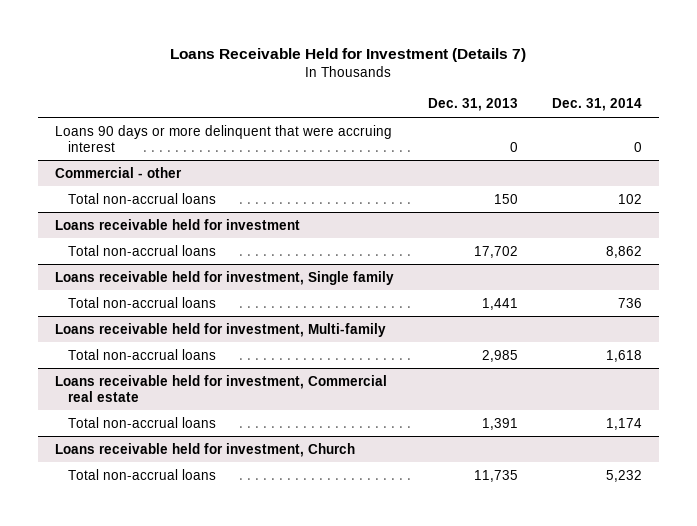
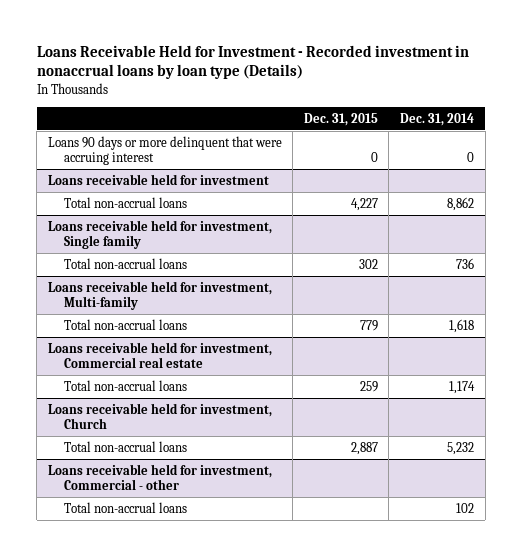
- Loans Receivable Held for Investment (Details 7)
+ Loans Receivable Held for Investment - Recorded investment in nonaccrual loans by loan type (Details)
- | Dec. 31, 2013 | Dec. 31, 2014
+ | Dec. 31, 2015 | Dec. 31, 2014
- Commercial - other
- Total non-accrual loans | 150 | 102
+ Loans receivable held for investment, Commercial - other
+ Total non-accrual loans | | 102

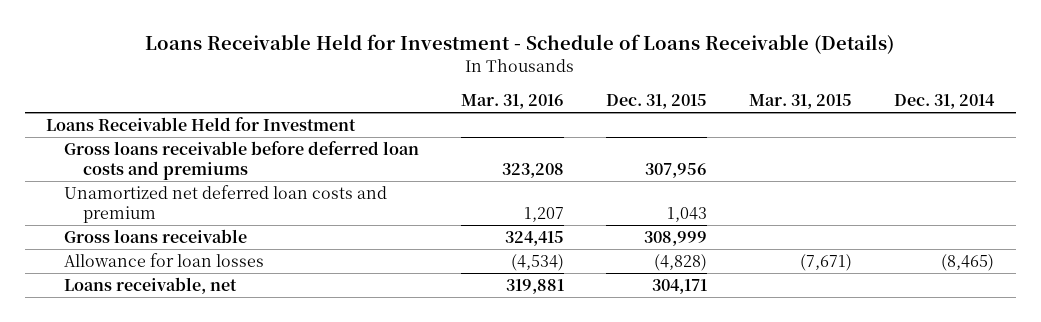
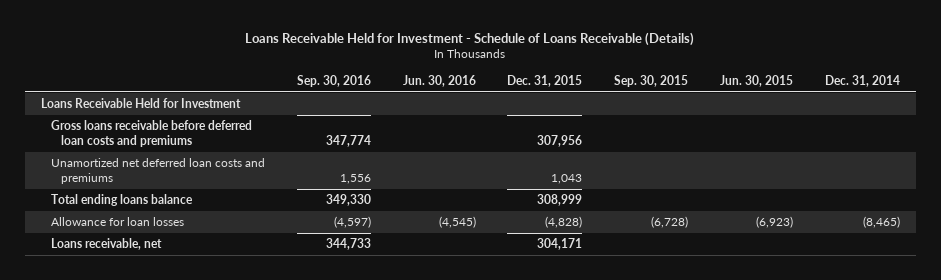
- | Mar. 31, 2016 | Dec. 31, 2015 | Mar. 31, 2015 | Dec. 31, 2014
+ | Sep. 30, 2016 | Jun. 30, 2016 | Dec. 31, 2015 | Sep. 30, 2015 | Jun. 30, 2015 | Dec. 31, 2014
- Unamortized net deferred loan costs and premium | 1,207 | 1,043 | |
- Gross loans receivable | 324,415 | 308,999 | |
+ Unamortized net deferred loan costs and premiums | 1,556 | | 1,043 | | |
+ Total ending loans balance | 349,330 | | 308,999 | | |

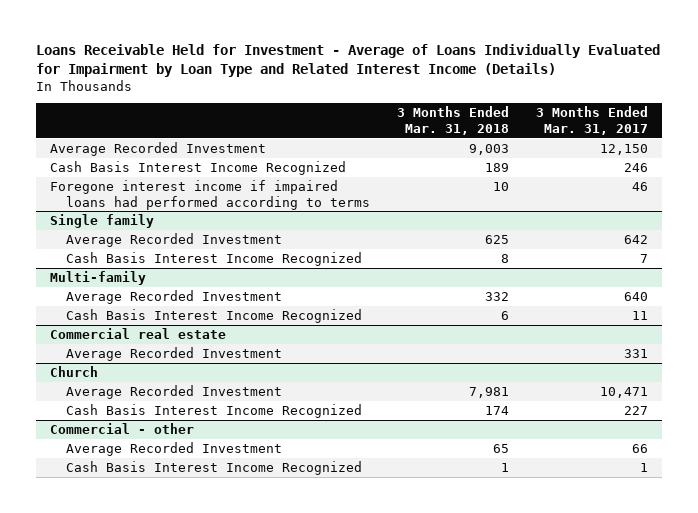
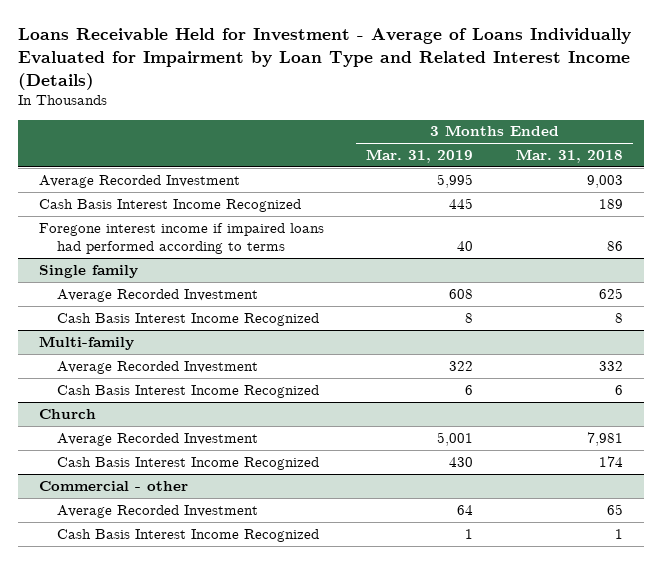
- | 3 Months Ended Mar. 31, 2018 | 3 Months Ended Mar. 31, 2017
+ | 3 Months Ended Mar. 31, 2019 | 3 Months Ended Mar. 31, 2018
- Foregone interest income if impaired loans had performed according to terms | 10 | 46
+ Foregone interest income if impaired loans had performed according to terms | 40 | 86
- Commercial real estate
- Average Recorded Investment | | 331

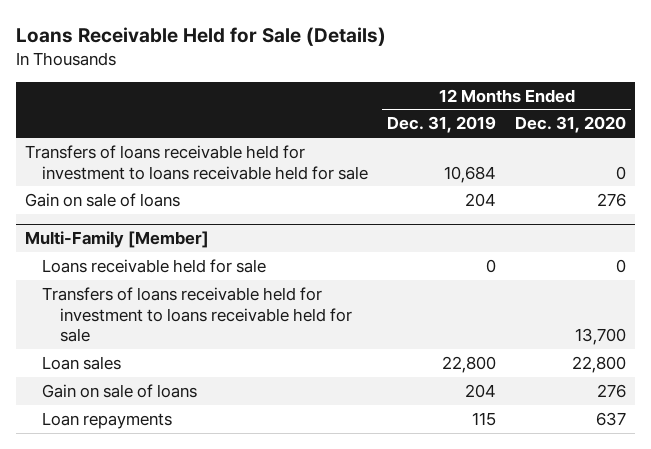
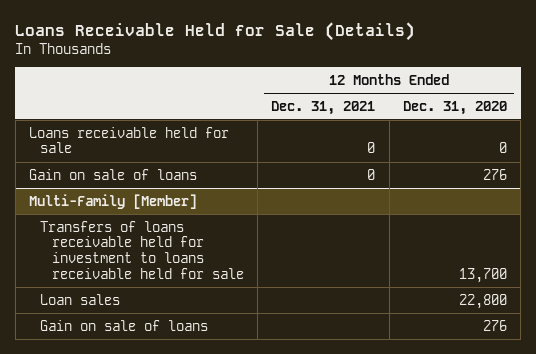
- | 12 Months Ended Dec. 31, 2019 | 12 Months Ended Dec. 31, 2020
+ | 12 Months Ended Dec. 31, 2021 | 12 Months Ended Dec. 31, 2020
- Transfers of loans receivable held for investment to loans receivable held for sale | 10,684 | 0
+ Loans receivable held for sale | 0 | 0
@ Multi-Family [Member]
- Loans receivable held for sale | 0 | 0
- Loan repayments | 115 | 637

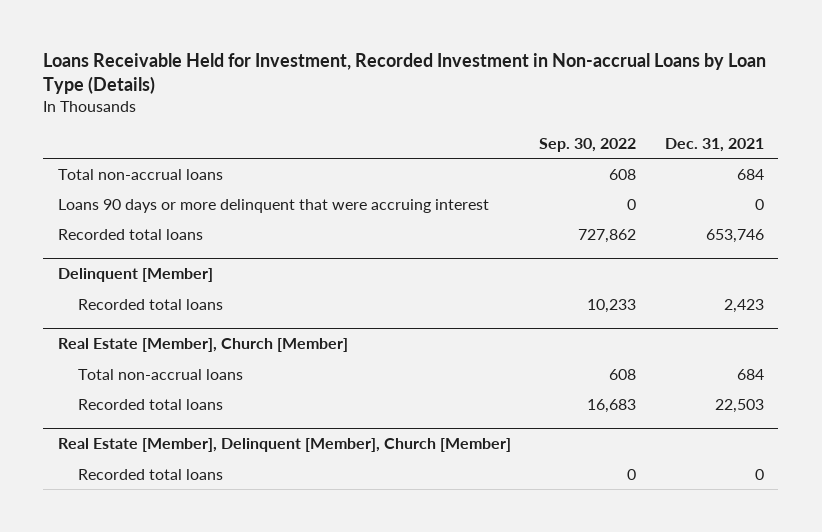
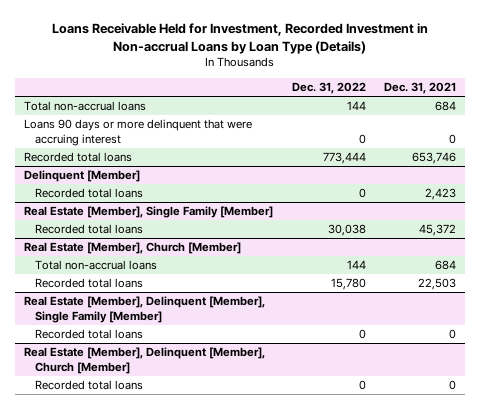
- | Sep. 30, 2022 | Dec. 31, 2021
+ | Dec. 31, 2022 | Dec. 31, 2021
+ Real Estate [Member], Single Family [Member]
+ Recorded total loans | 30,038 | 45,372
+ Real Estate [Member], Delinquent [Member], Single Family [Member]
+ Recorded total loans | 0 | 0

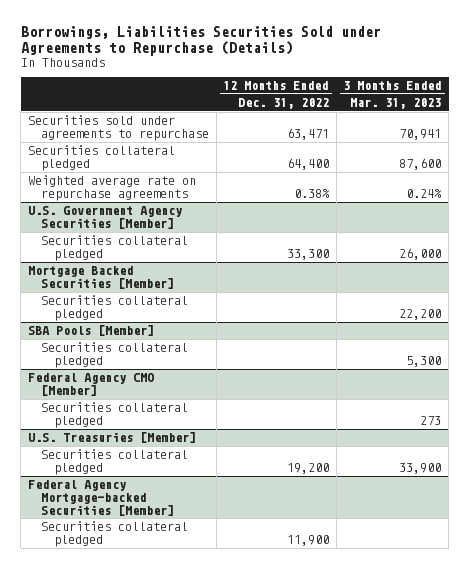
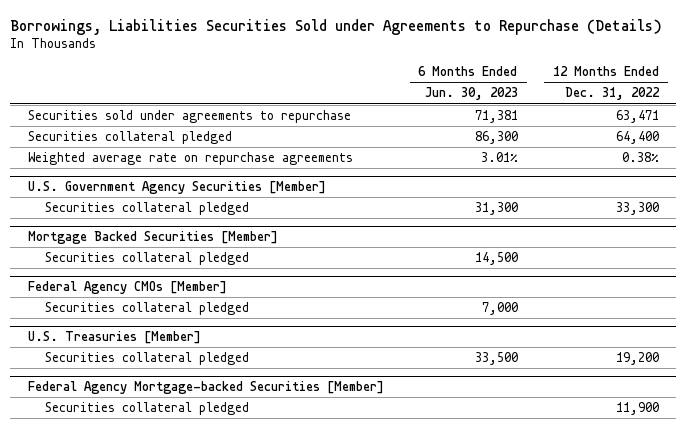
- | 12 Months Ended Dec. 31, 2022 | 3 Months Ended Mar. 31, 2023
+ | 6 Months Ended Jun. 30, 2023 | 12 Months Ended Dec. 31, 2022
- SBA Pools [Member]
- Securities collateral pledged | | 5,300
- Federal Agency CMO [Member]
+ Federal Agency CMOs [Member]

